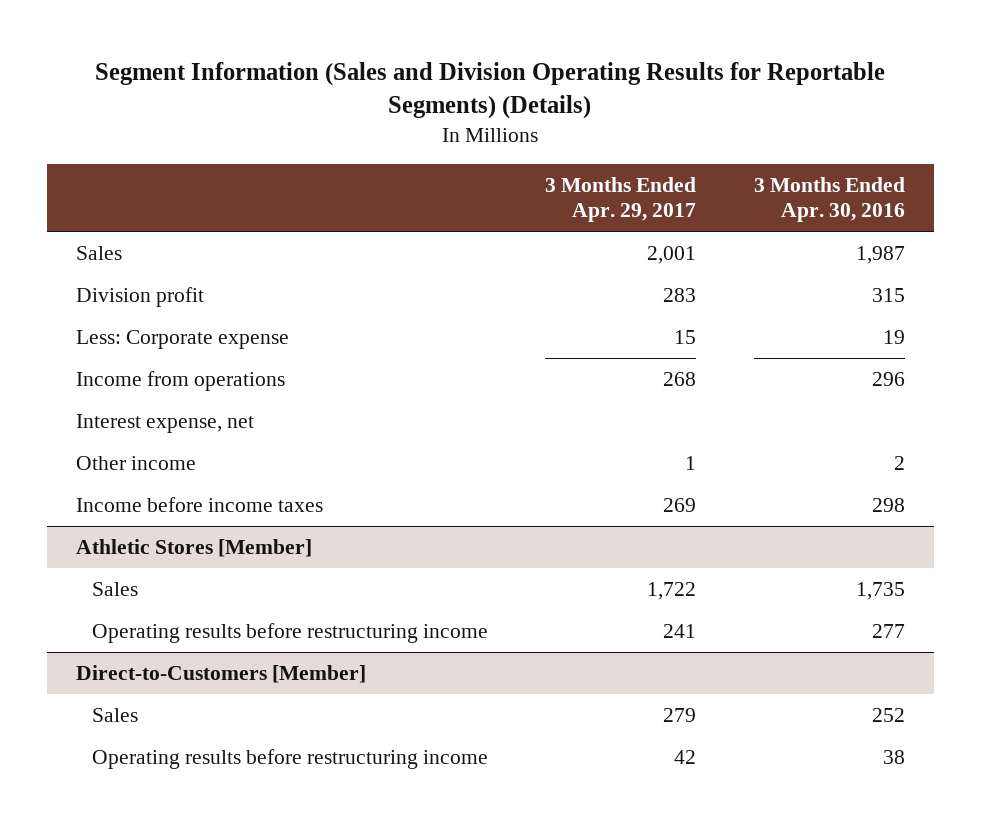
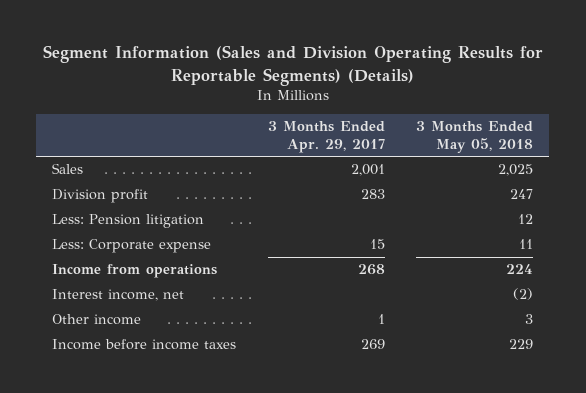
- | 3 Months Ended Apr. 29, 2017 | 3 Months Ended Apr. 30, 2016
+ | 3 Months Ended Apr. 29, 2017 | 3 Months Ended May 05, 2018
+ Less: Pension litigation | | 12
- Interest expense, net
+ Interest income, net | | (2)
- Athletic Stores [Member]
- Sales | 1,722 | 1,735
- Operating results before restructuring income | 241 | 277
- Direct-to-Customers [Member]
- Sales | 279 | 252
- Operating results before restructuring income | 42 | 38

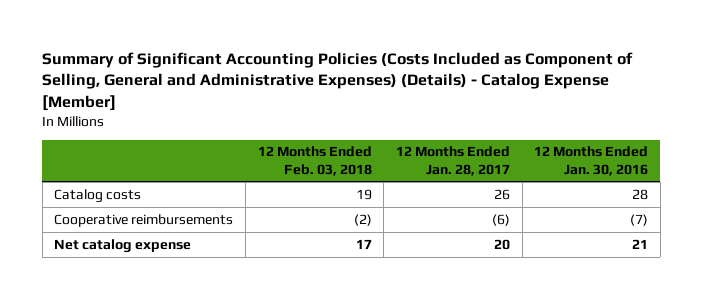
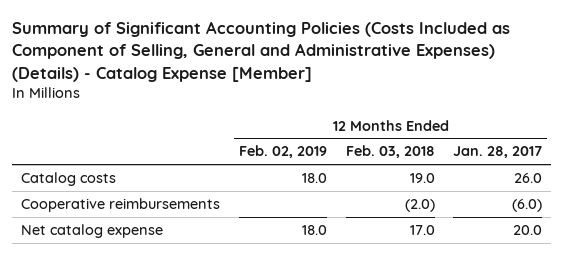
- | 12 Months Ended Feb. 03, 2018 | 12 Months Ended Jan. 28, 2017 | 12 Months Ended Jan. 30, 2016
+ | 12 Months Ended Feb. 02, 2019 | 12 Months Ended Feb. 03, 2018 | 12 Months Ended Jan. 28, 2017
- Catalog costs | 19 | 26 | 28
- Cooperative reimbursements | (2) | (6) | (7)
- Net catalog expense | 17 | 20 | 21
+ Catalog costs | 18.0 | 19.0 | 26.0
+ Cooperative reimbursements | | (2.0) | (6.0)
+ Net catalog expense | 18.0 | 17.0 | 20.0

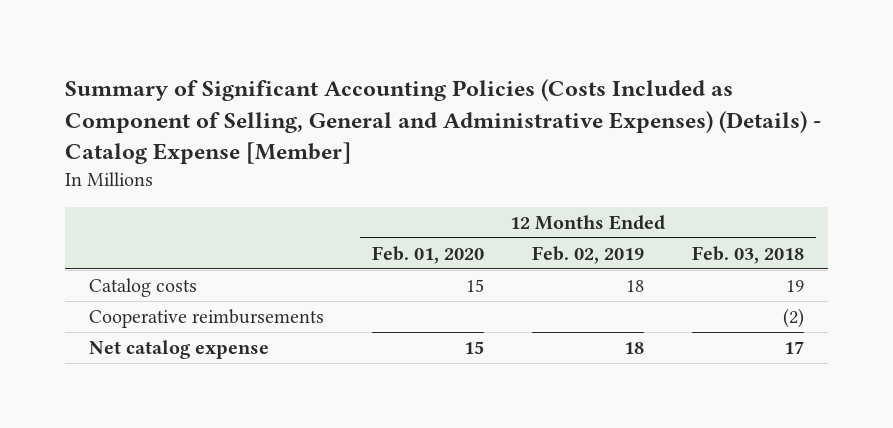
- | 12 Months Ended Feb. 02, 2019 | 12 Months Ended Feb. 03, 2018 | 12 Months Ended Jan. 28, 2017
+ | 12 Months Ended Feb. 01, 2020 | 12 Months Ended Feb. 02, 2019 | 12 Months Ended Feb. 03, 2018
- Catalog costs | 18.0 | 19.0 | 26.0
- Cooperative reimbursements | | (2.0) | (6.0)
- Net catalog expense | 18.0 | 17.0 | 20.0
+ Catalog costs | 15 | 18 | 19
+ Cooperative reimbursements | | | (2)
+ Net catalog expense | 15 | 18 | 17

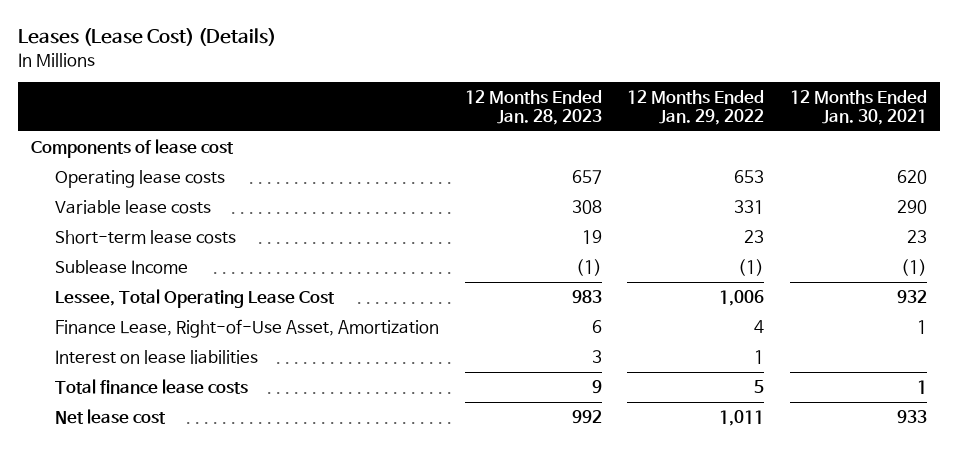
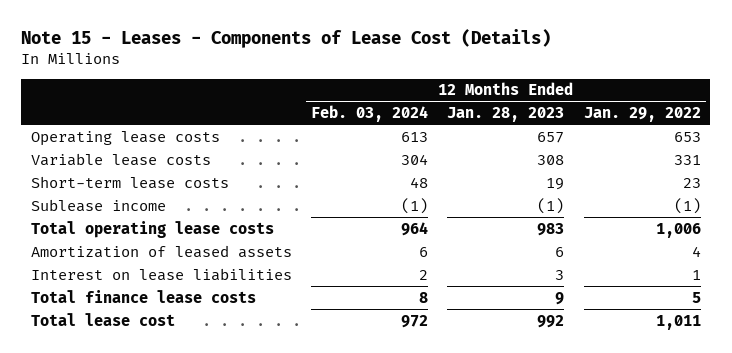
- Leases (Lease Cost) (Details)
+ Note 15 - Leases - Components of Lease Cost (Details)
- | 12 Months Ended Jan. 28, 2023 | 12 Months Ended Jan. 29, 2022 | 12 Months Ended Jan. 30, 2021
+ | 12 Months Ended Feb. 03, 2024 | 12 Months Ended Jan. 28, 2023 | 12 Months Ended Jan. 29, 2022
- Components of lease cost
- Sublease Income | (1) | (1) | (1)
- Lessee, Total Operating Lease Cost | 983 | 1,006 | 932
- Finance Lease, Right-of-Use Asset, Amortization | 6 | 4 | 1
+ Sublease income | (1) | (1) | (1)
+ Total operating lease costs | 964 | 983 | 1,006
+ Amortization of leased assets | 6 | 6 | 4
- Net lease cost | 992 | 1,011 | 933
+ Total lease cost | 972 | 992 | 1,011

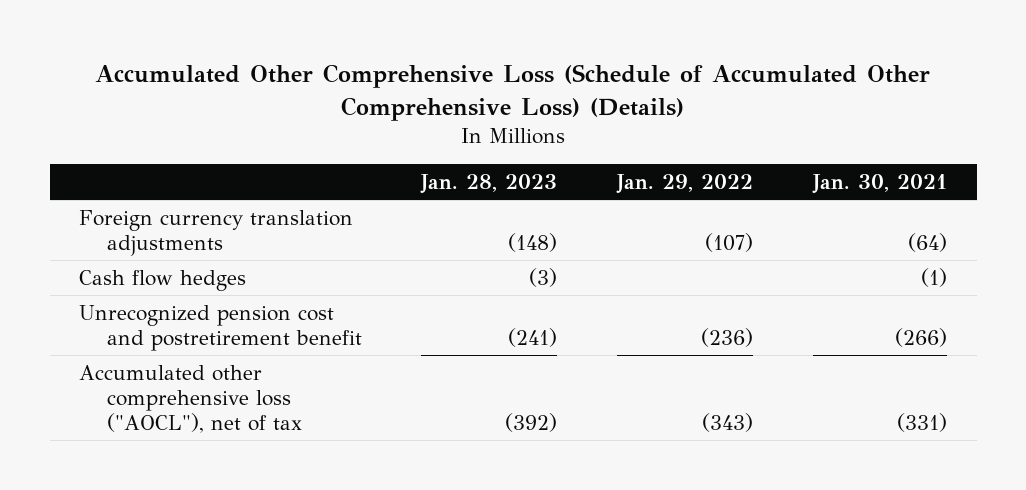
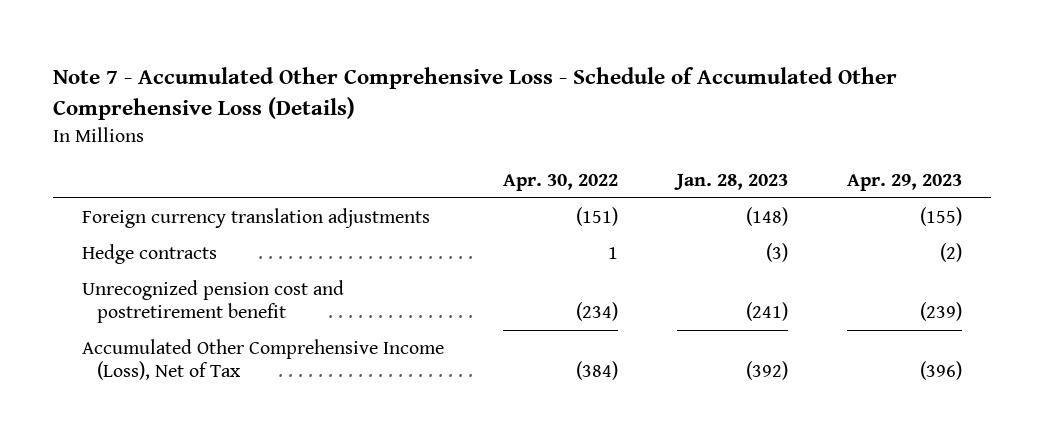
- Accumulated Other Comprehensive Loss (Schedule of Accumulated Other Comprehensive Loss) (Details)
+ Note 7 - Accumulated Other Comprehensive Loss - Schedule of Accumulated Other Comprehensive Loss (Details)
- | Jan. 28, 2023 | Jan. 29, 2022 | Jan. 30, 2021
+ | Apr. 30, 2022 | Jan. 28, 2023 | Apr. 29, 2023
- Cash flow hedges | (3) | | (1)
+ Hedge contracts | 1 | (3) | (2)
- Accumulated other comprehensive loss ("AOCL"), net of tax | (392) | (343) | (331)
+ Accumulated Other Comprehensive Income (Loss), Net of Tax | (384) | (392) | (396)

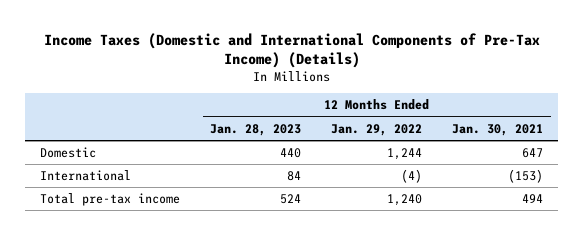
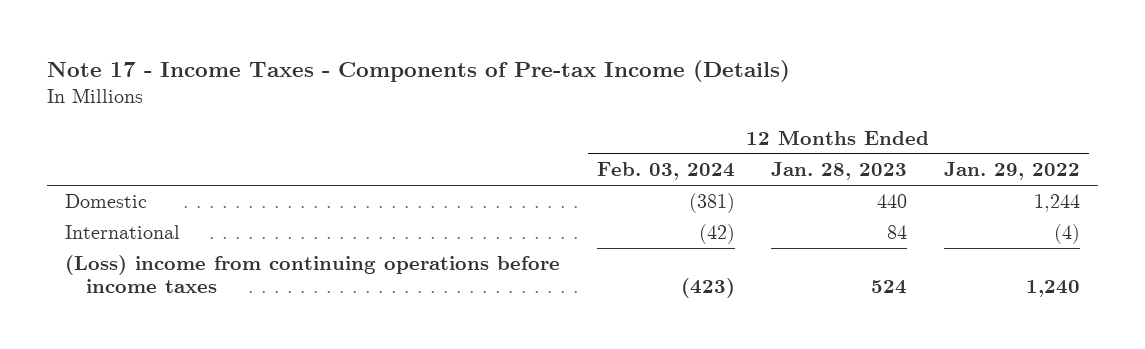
- Income Taxes (Domestic and International Components of Pre-Tax Income) (Details)
+ Note 17 - Income Taxes - Components of Pre-tax Income (Details)
- | 12 Months Ended Jan. 28, 2023 | 12 Months Ended Jan. 29, 2022 | 12 Months Ended Jan. 30, 2021
+ | 12 Months Ended Feb. 03, 2024 | 12 Months Ended Jan. 28, 2023 | 12 Months Ended Jan. 29, 2022
- Total pre-tax income | 524 | 1,240 | 494
+ (Loss) income from continuing operations before income taxes | (423) | 524 | 1,240

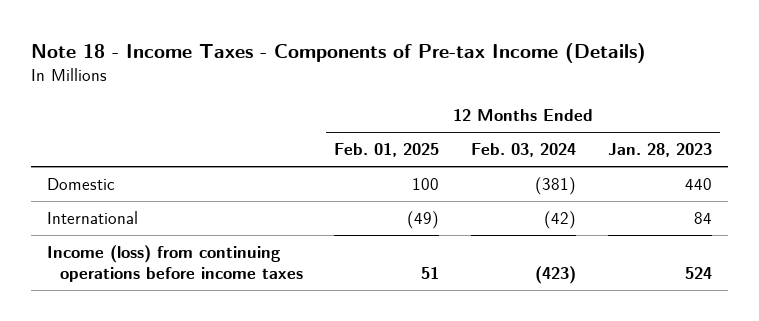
- Note 17 - Income Taxes - Components of Pre-tax Income (Details)
+ Note 18 - Income Taxes - Components of Pre-tax Income (Details)
- | 12 Months Ended Feb. 03, 2024 | 12 Months Ended Jan. 28, 2023 | 12 Months Ended Jan. 29, 2022
+ | 12 Months Ended Feb. 01, 2025 | 12 Months Ended Feb. 03, 2024 | 12 Months Ended Jan. 28, 2023
- (Loss) income from continuing operations before income taxes | (423) | 524 | 1,240
+ Income (loss) from continuing operations before income taxes | 51 | (423) | 524

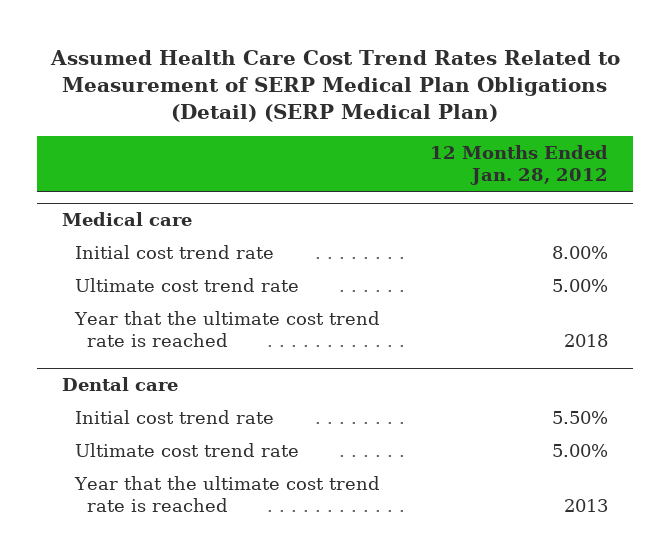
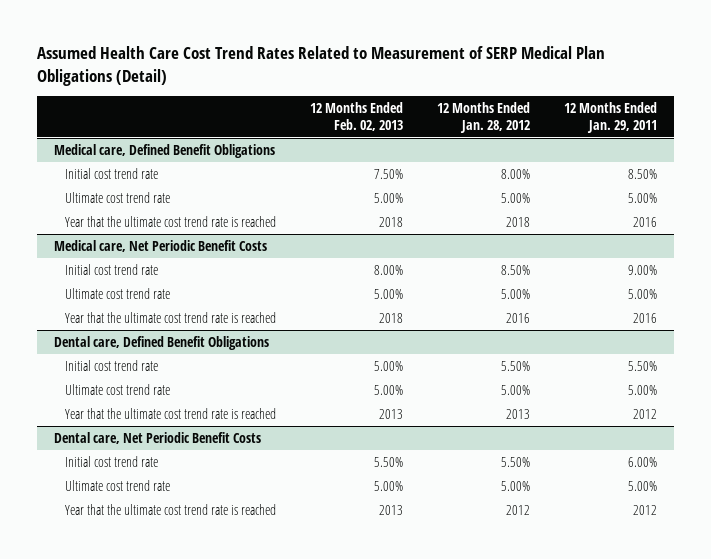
- Assumed Health Care Cost Trend Rates Related to Measurement of SERP Medical Plan Obligations (Detail) (SERP Medical Plan)
+ Assumed Health Care Cost Trend Rates Related to Measurement of SERP Medical Plan Obligations (Detail)
- | 12 Months Ended Jan. 28, 2012
+ | 12 Months Ended Feb. 02, 2013 | 12 Months Ended Jan. 28, 2012 | 12 Months Ended Jan. 29, 2011
- Medical care
+ Medical care, Defined Benefit Obligations
- Dental care
+ Medical care, Net Periodic Benefit Costs
+ Initial cost trend rate | 8.00% | 8.50% | 9.00%
+ Ultimate cost trend rate | 5.00% | 5.00% | 5.00%
+ Year that the ultimate cost trend rate is reached | 2018 | 2016 | 2016
+ Dental care, Defined Benefit Obligations
+ Dental care, Net Periodic Benefit Costs
+ Initial cost trend rate | 5.50% | 5.50% | 6.00%
+ Ultimate cost trend rate | 5.00% | 5.00% | 5.00%
+ Year that the ultimate cost trend rate is reached | 2013 | 2012 | 2012

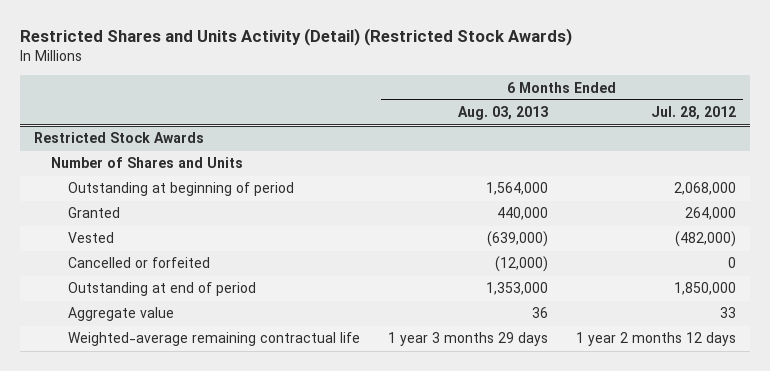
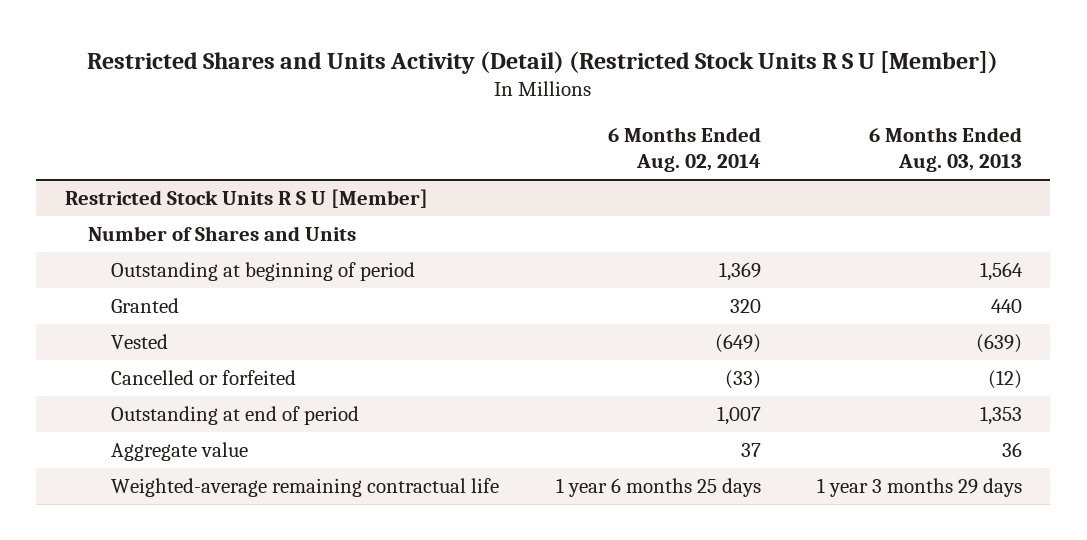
- Restricted Shares and Units Activity (Detail) (Restricted Stock Awards)
+ Restricted Shares and Units Activity (Detail) (Restricted Stock Units R S U [Member])
- | 6 Months Ended Aug. 03, 2013 | 6 Months Ended Jul. 28, 2012
+ | 6 Months Ended Aug. 02, 2014 | 6 Months Ended Aug. 03, 2013
- Restricted Stock Awards
+ Restricted Stock Units R S U [Member]
- Outstanding at beginning of period | 1,564,000 | 2,068,000
- Granted | 440,000 | 264,000
- Vested | (639,000) | (482,000)
- Cancelled or forfeited | (12,000) | 0
- Outstanding at end of period | 1,353,000 | 1,850,000
+ Outstanding at beginning of period | 1,369 | 1,564
+ Granted | 320 | 440
+ Vested | (649) | (639)
+ Cancelled or forfeited | (33) | (12)
+ Outstanding at end of period | 1,007 | 1,353

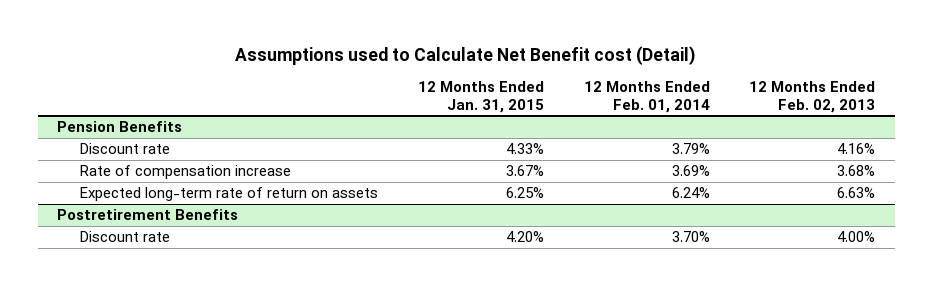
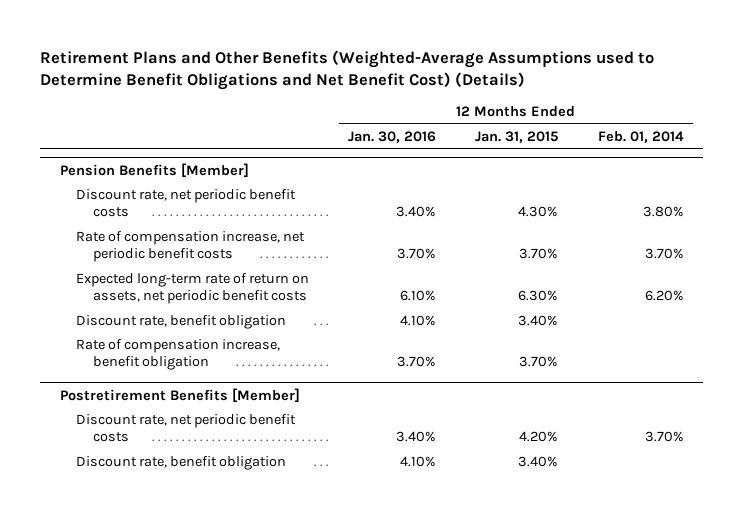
- Assumptions used to Calculate Net Benefit cost (Detail)
+ Retirement Plans and Other Benefits (Weighted-Average Assumptions used to Determine Benefit Obligations and Net Benefit Cost) (Details)
- | 12 Months Ended Jan. 31, 2015 | 12 Months Ended Feb. 01, 2014 | 12 Months Ended Feb. 02, 2013
+ | 12 Months Ended Jan. 30, 2016 | 12 Months Ended Jan. 31, 2015 | 12 Months Ended Feb. 01, 2014
- Pension Benefits
- Discount rate | 4.33% | 3.79% | 4.16%
- Rate of compensation increase | 3.67% | 3.69% | 3.68%
- Expected long-term rate of return on assets | 6.25% | 6.24% | 6.63%
- Postretirement Benefits
- Discount rate | 4.20% | 3.70% | 4.00%
+ Pension Benefits [Member]
+ Discount rate, net periodic benefit costs | 3.40% | 4.30% | 3.80%
+ Rate of compensation increase, net periodic benefit costs | 3.70% | 3.70% | 3.70%
+ Expected long-term rate of return on assets, net periodic benefit costs | 6.10% | 6.30% | 6.20%
+ Discount rate, benefit obligation | 4.10% | 3.40% |
+ Rate of compensation increase, benefit obligation | 3.70% | 3.70% |
+ Postretirement Benefits [Member]
+ Discount rate, net periodic benefit costs | 3.40% | 4.20% | 3.70%
+ Discount rate, benefit obligation | 4.10% | 3.40% |

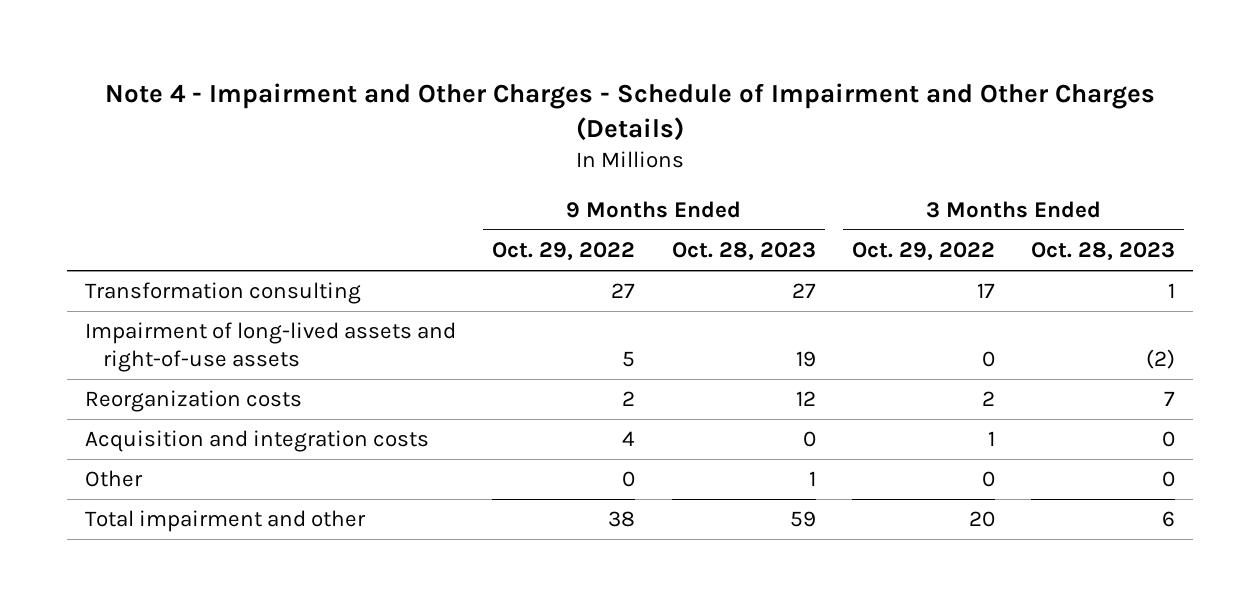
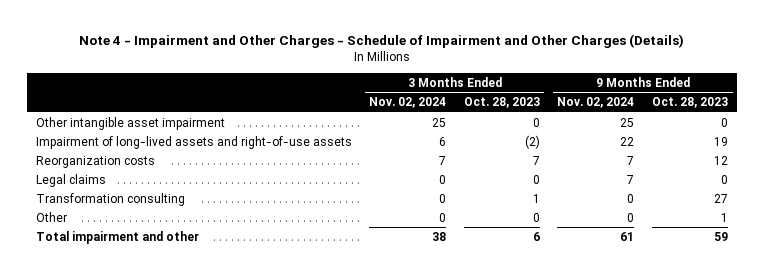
- | 9 Months Ended Oct. 29, 2022 | 9 Months Ended Oct. 28, 2023 | 3 Months Ended Oct. 29, 2022 | 3 Months Ended Oct. 28, 2023
+ | 3 Months Ended Nov. 02, 2024 | 3 Months Ended Oct. 28, 2023 | 9 Months Ended Nov. 02, 2024 | 9 Months Ended Oct. 28, 2023
+ Other intangible asset impairment | 25 | 0 | 25 | 0
- Acquisition and integration costs | 4 | 0 | 1 | 0
+ Legal claims | 0 | 0 | 7 | 0
moved down: Transformation consulting | 0 | 1 | 0 | 27

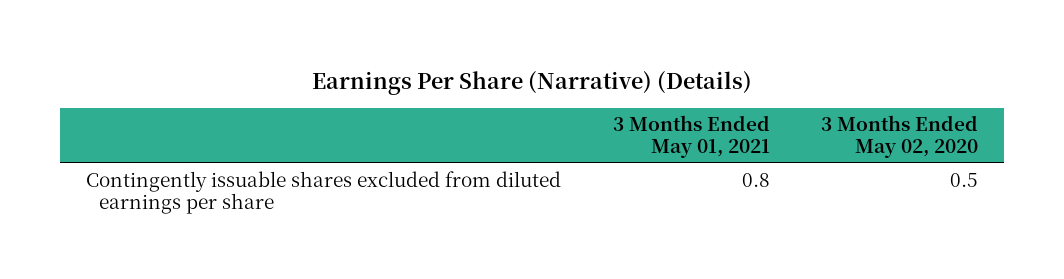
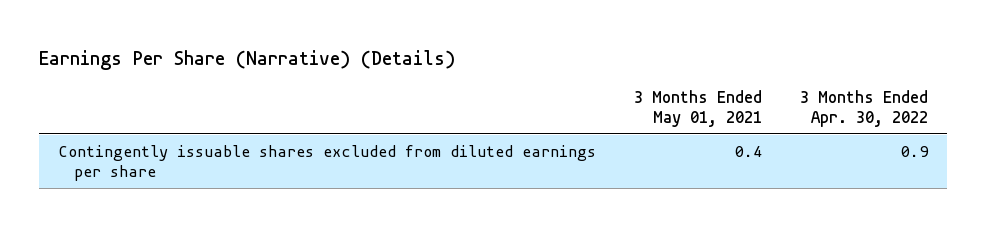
- | 3 Months Ended May 01, 2021 | 3 Months Ended May 02, 2020
+ | 3 Months Ended May 01, 2021 | 3 Months Ended Apr. 30, 2022
- Contingently issuable shares excluded from diluted earnings per share | 0.8 | 0.5
+ Contingently issuable shares excluded from diluted earnings per share | 0.4 | 0.9

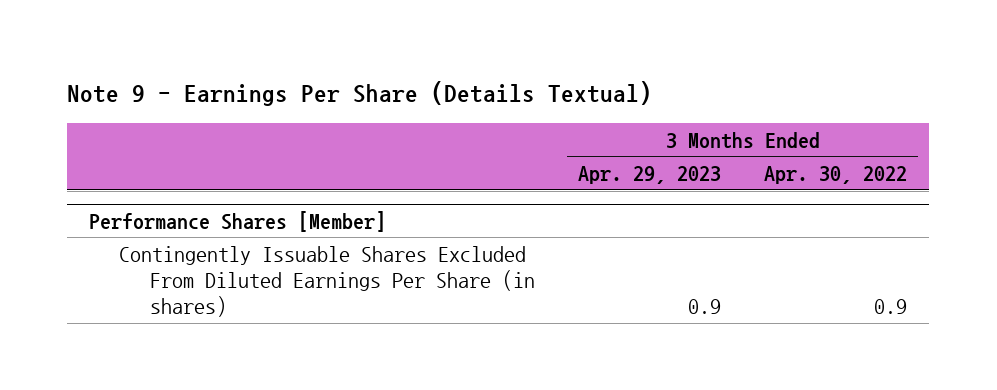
- Earnings Per Share (Narrative) (Details)
+ Note 9 - Earnings Per Share (Details Textual)
- | 3 Months Ended May 01, 2021 | 3 Months Ended Apr. 30, 2022
+ | 3 Months Ended Apr. 29, 2023 | 3 Months Ended Apr. 30, 2022
- Contingently issuable shares excluded from diluted earnings per share | 0.4 | 0.9
+ Performance Shares [Member]
+ Contingently Issuable Shares Excluded From Diluted Earnings Per Share (in shares) | 0.9 | 0.9

